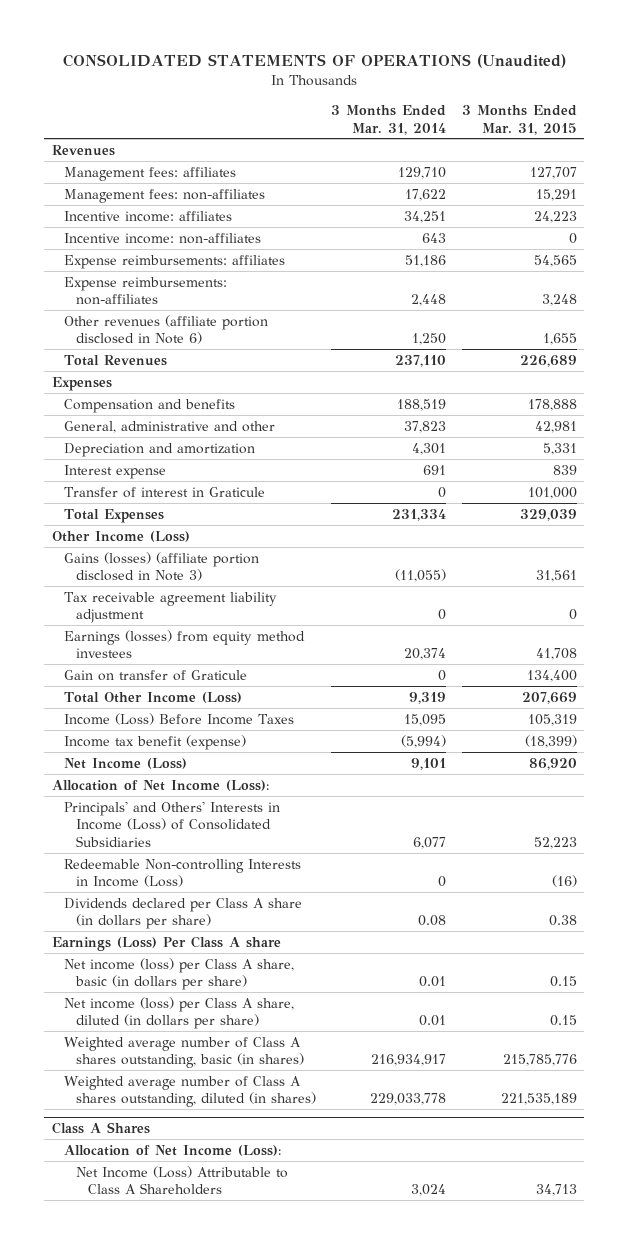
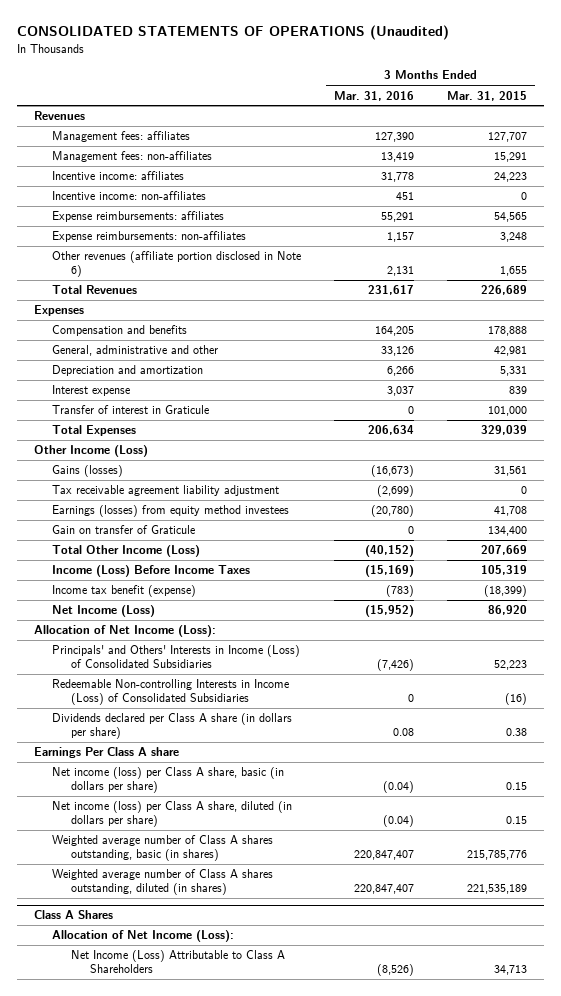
- | 3 Months Ended Mar. 31, 2014 | 3 Months Ended Mar. 31, 2015
+ | 3 Months Ended Mar. 31, 2016 | 3 Months Ended Mar. 31, 2015
- Gains (losses) (affiliate portion disclosed in Note 3) | (11,055) | 31,561
+ Gains (losses) | (16,673) | 31,561
- Redeemable Non-controlling Interests in Income (Loss) | 0 | (16)
+ Redeemable Non-controlling Interests in Income (Loss) of Consolidated Subsidiaries | 0 | (16)
- Earnings (Loss) Per Class A share
+ Earnings Per Class A share

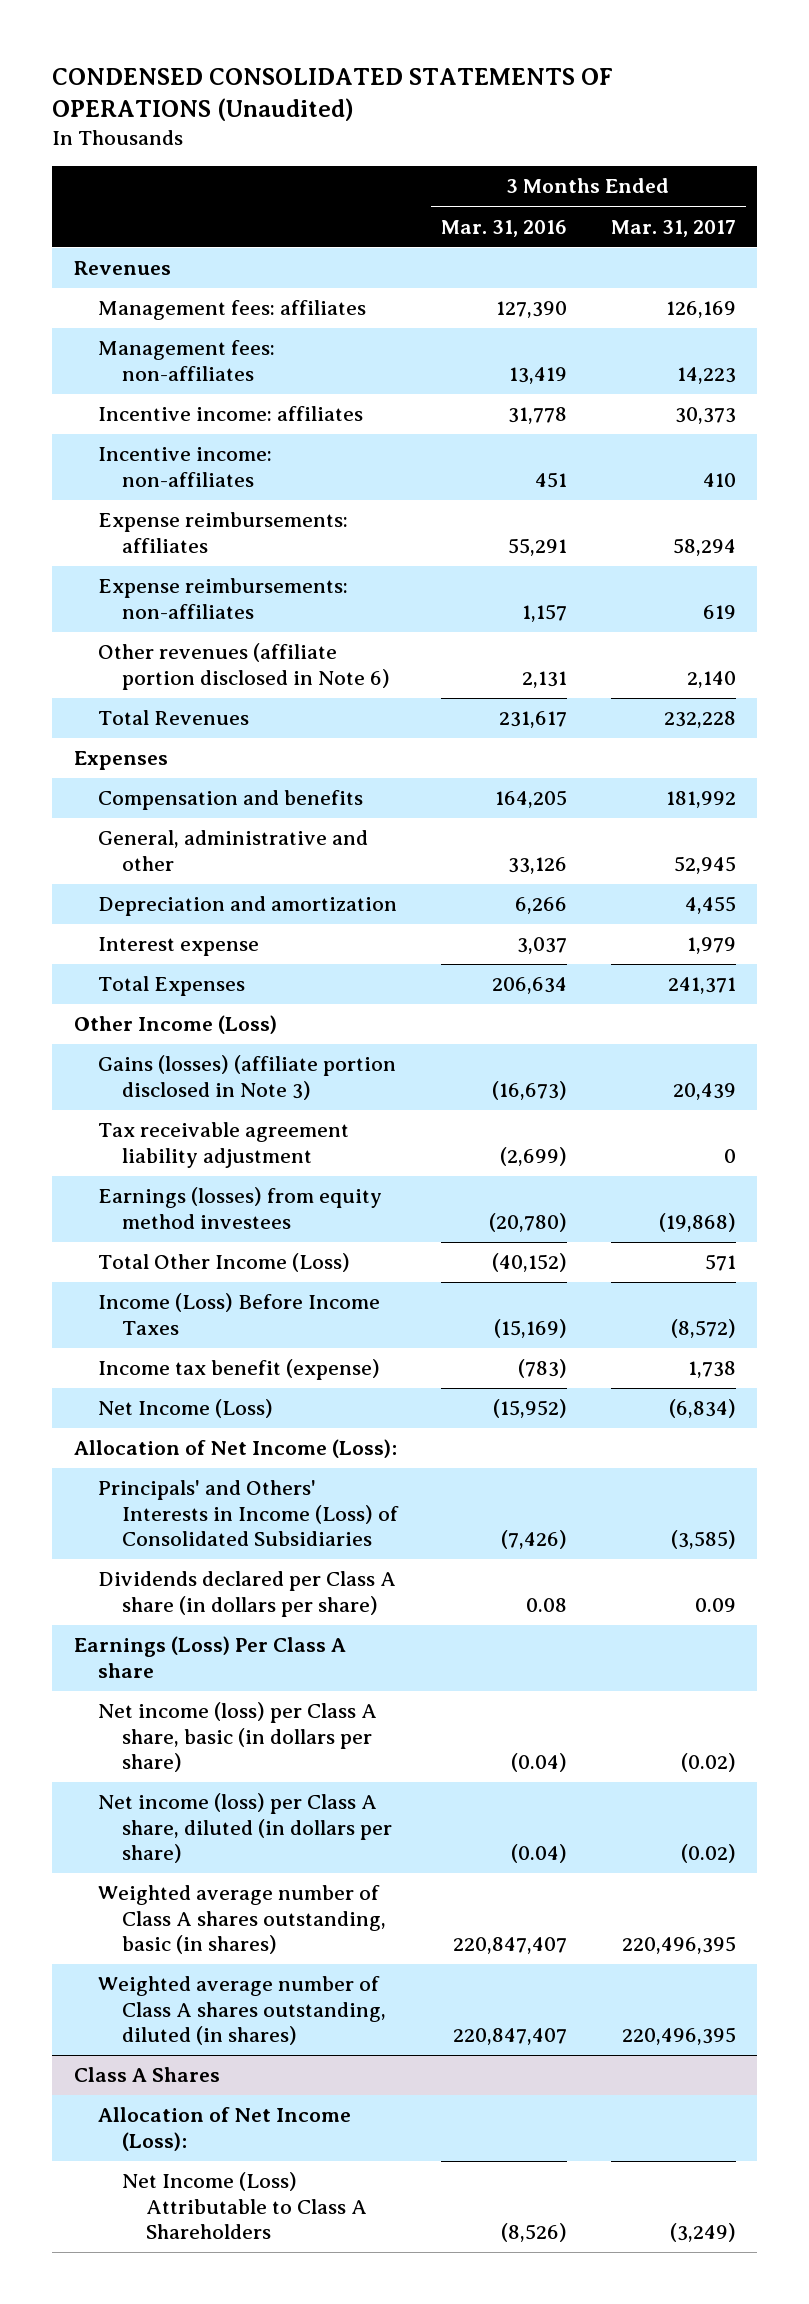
- CONSOLIDATED STATEMENTS OF OPERATIONS (Unaudited)
+ CONDENSED CONSOLIDATED STATEMENTS OF OPERATIONS (Unaudited)
- | 3 Months Ended Mar. 31, 2016 | 3 Months Ended Mar. 31, 2015
+ | 3 Months Ended Mar. 31, 2016 | 3 Months Ended Mar. 31, 2017
- Transfer of interest in Graticule | 0 | 101,000
- Gains (losses) | (16,673) | 31,561
+ Gains (losses) (affiliate portion disclosed in Note 3) | (16,673) | 20,439
- Gain on transfer of Graticule | 0 | 134,400
- Redeemable Non-controlling Interests in Income (Loss) of Consolidated Subsidiaries | 0 | (16)
- Earnings Per Class A share
+ Earnings (Loss) Per Class A share

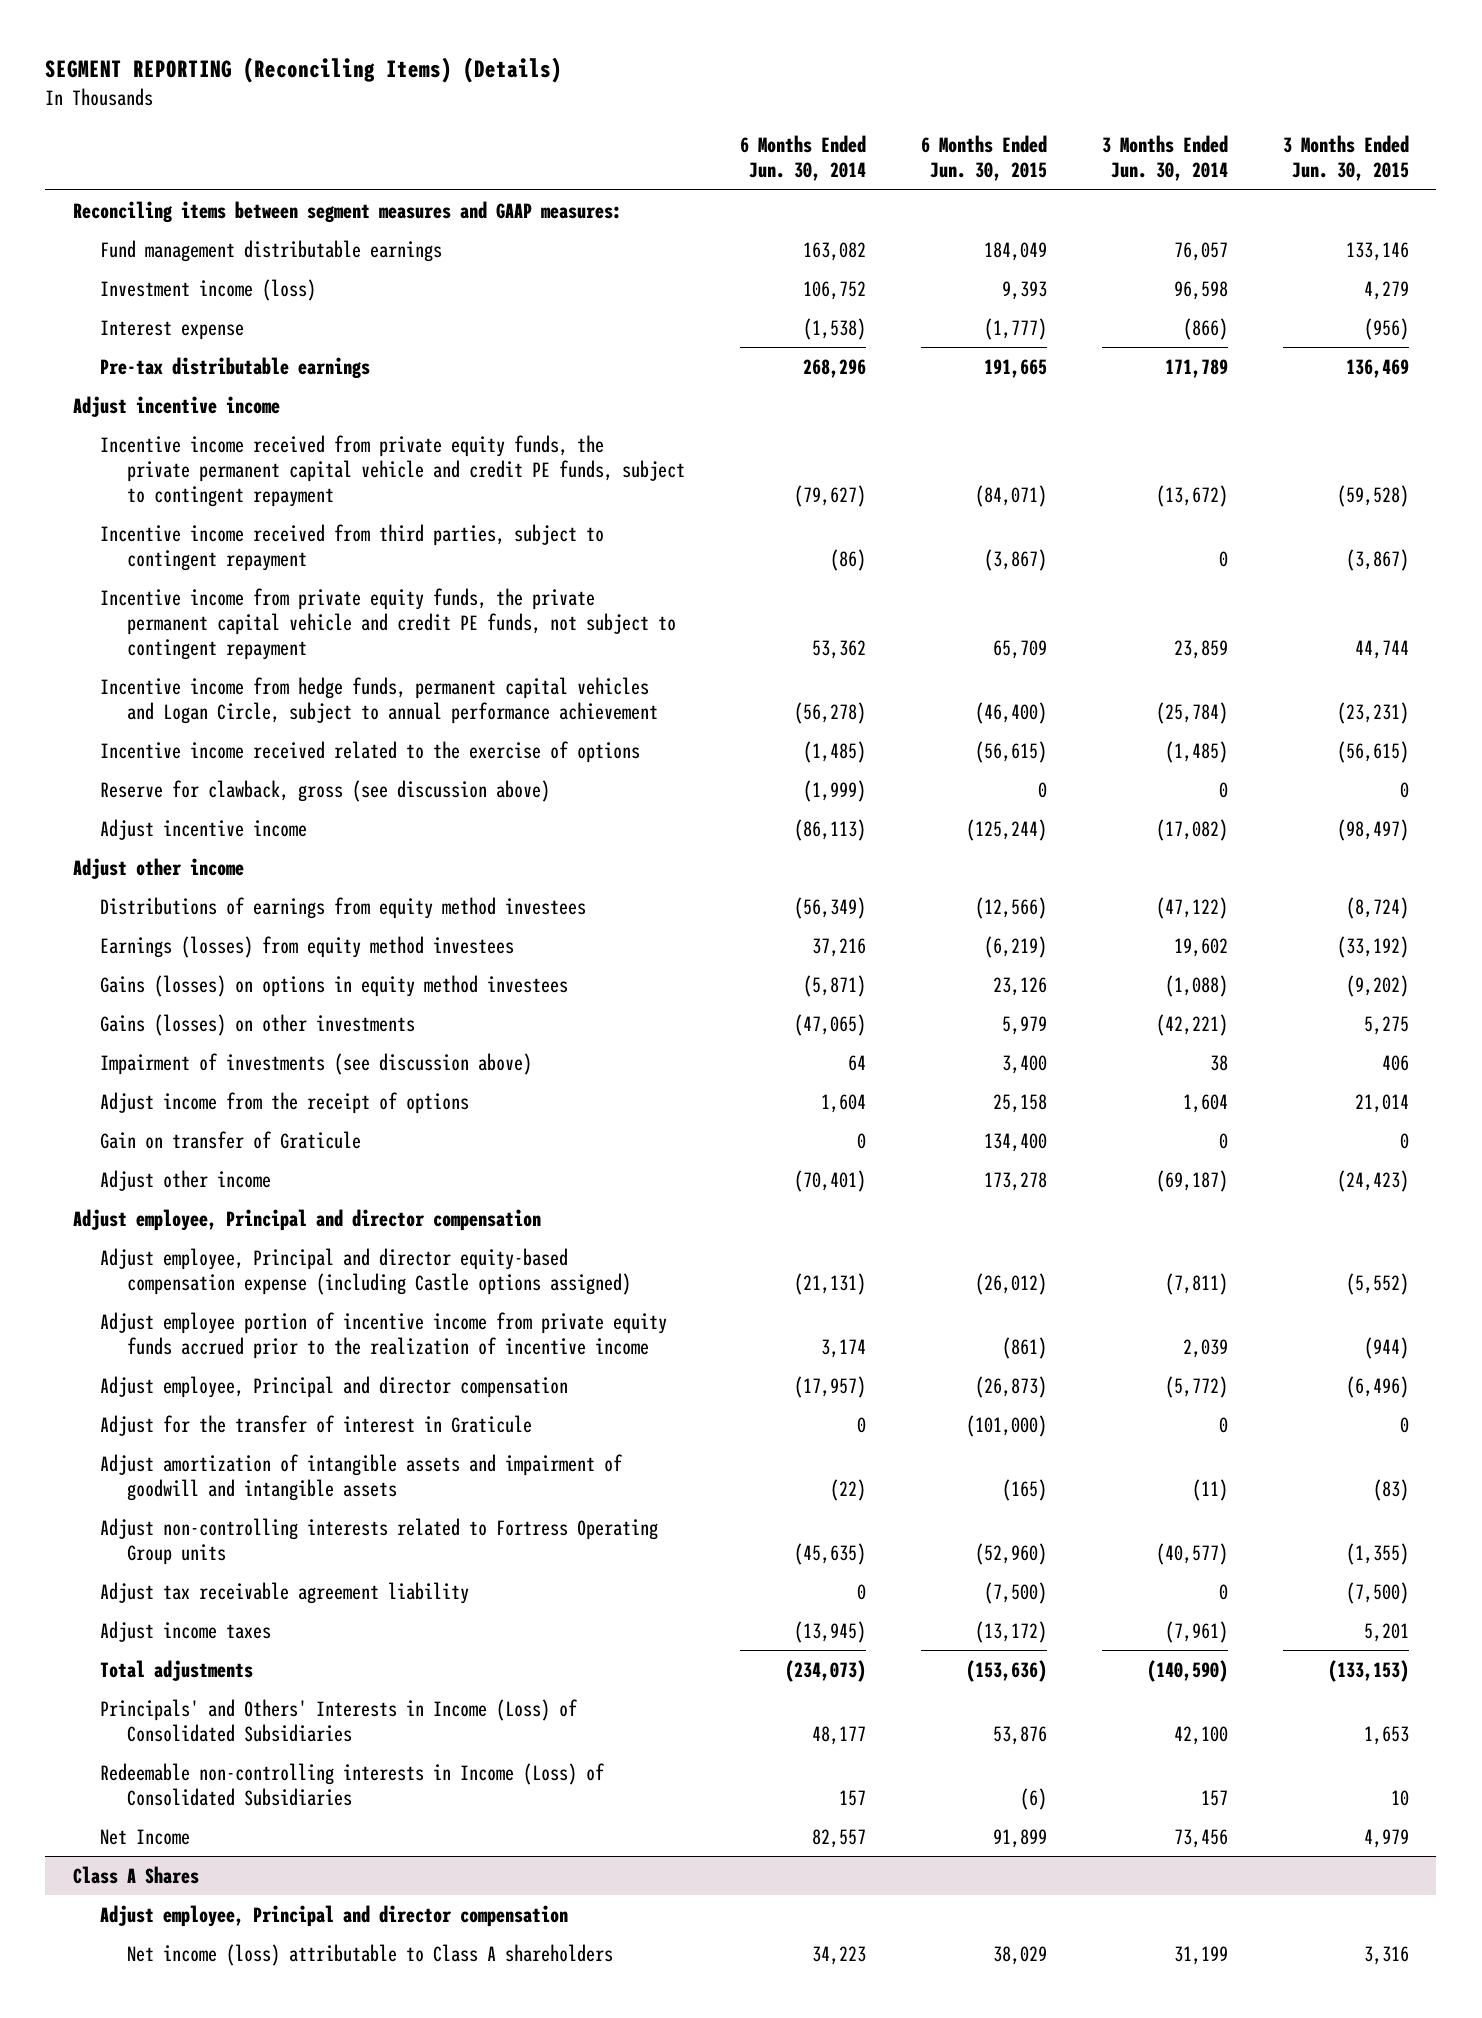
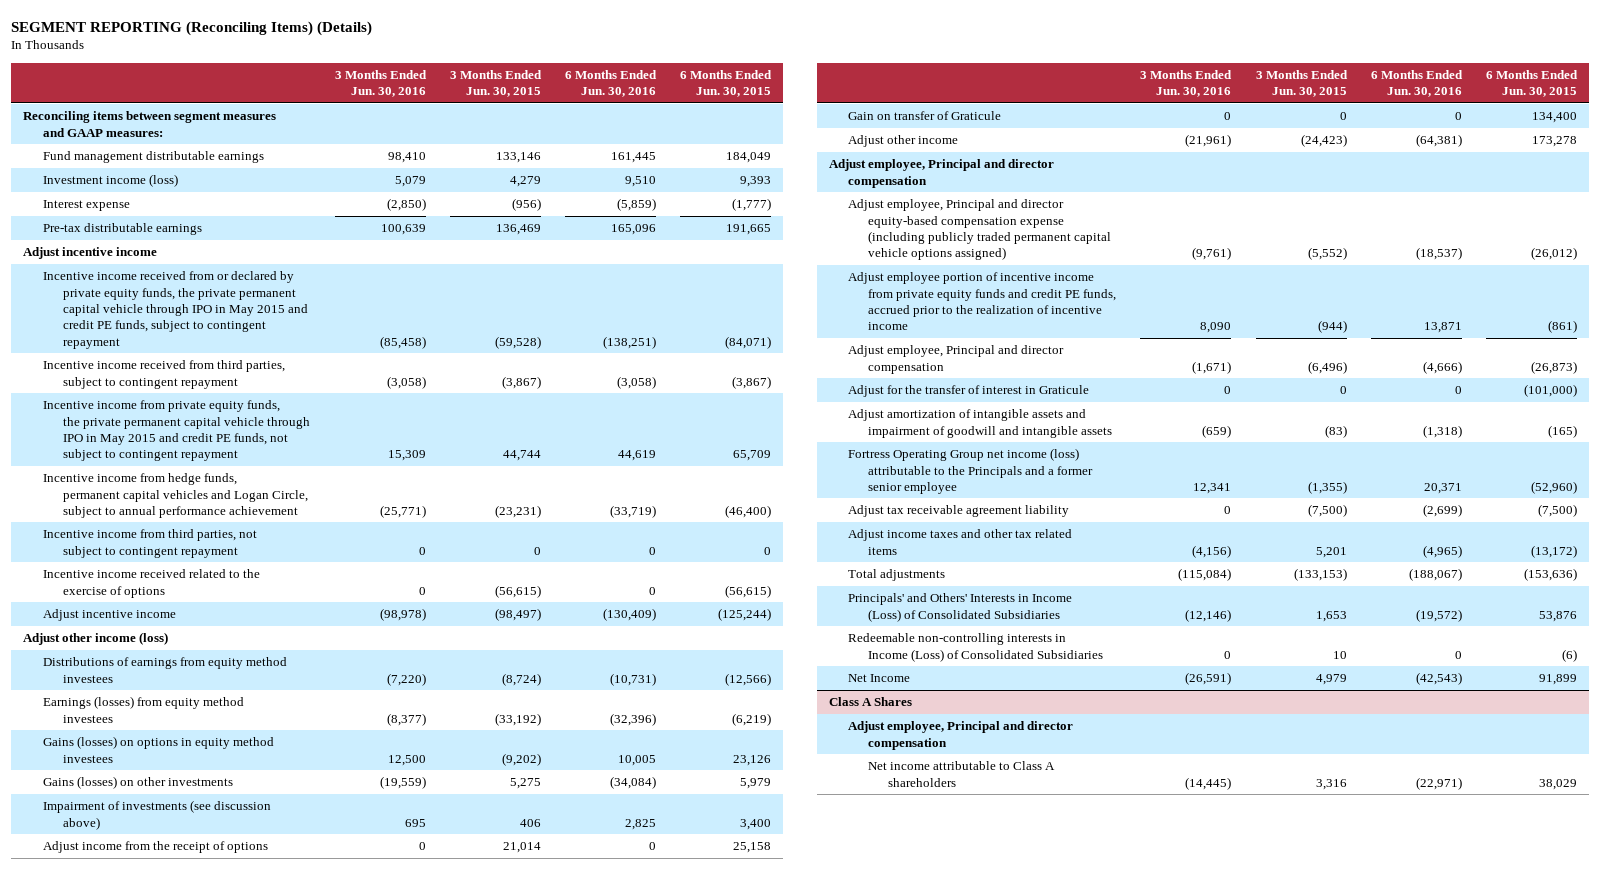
- | 6 Months Ended Jun. 30, 2014 | 6 Months Ended Jun. 30, 2015 | 3 Months Ended Jun. 30, 2014 | 3 Months Ended Jun. 30, 2015
+ | 3 Months Ended Jun. 30, 2016 | 3 Months Ended Jun. 30, 2015 | 6 Months Ended Jun. 30, 2016 | 6 Months Ended Jun. 30, 2015
- Incentive income received from private equity funds, the private permanent capital vehicle and credit PE funds, subject to contingent repayment | (79,627) | (84,071) | (13,672) | (59,528)
+ Incentive income received from or declared by private equity funds, the private permanent capital vehicle through IPO in May 2015 and credit PE funds, subject to contingent repayment | (85,458) | (59,528) | (138,251) | (84,071)
- Incentive income from private equity funds, the private permanent capital vehicle and credit PE funds, not subject to contingent repayment | 53,362 | 65,709 | 23,859 | 44,744
+ Incentive income from private equity funds, the private permanent capital vehicle through IPO in May 2015 and credit PE funds, not subject to contingent repayment | 15,309 | 44,744 | 44,619 | 65,709
+ Incentive income from third parties, not subject to contingent repayment | 0 | 0 | 0 | 0
- Reserve for clawback, gross (see discussion above) | (1,999) | 0 | 0 | 0
- Adjust other income
+ Adjust other income (loss)
- Adjust employee, Principal and director equity-based compensation expense (including Castle options assigned) | (21,131) | (26,012) | (7,811) | (5,552)
- Adjust employee portion of incentive income from private equity funds accrued prior to the realization of incentive income | 3,174 | (861) | 2,039 | (944)
+ Adjust employee, Principal and director equity-based compensation expense (including publicly traded permanent capital vehicle options assigned) | (9,761) | (5,552) | (18,537) | (26,012)
+ Adjust employee portion of incentive income from private equity funds and credit PE funds, accrued prior to the realization of incentive income | 8,090 | (944) | 13,871 | (861)
- Adjust non-controlling interests related to Fortress Operating Group units | (45,635) | (52,960) | (40,577) | (1,355)
+ Fortress Operating Group net income (loss) attributable to the Principals and a former senior employee | 12,341 | (1,355) | 20,371 | (52,960)
- Adjust income taxes | (13,945) | (13,172) | (7,961) | 5,201
+ Adjust income taxes and other tax related items | (4,156) | 5,201 | (4,965) | (13,172)
@ Class A Shares
- Net income (loss) attributable to Class A shareholders | 34,223 | 38,029 | 31,199 | 3,316
+ Net income attributable to Class A shareholders | (14,445) | 3,316 | (22,971) | 38,029

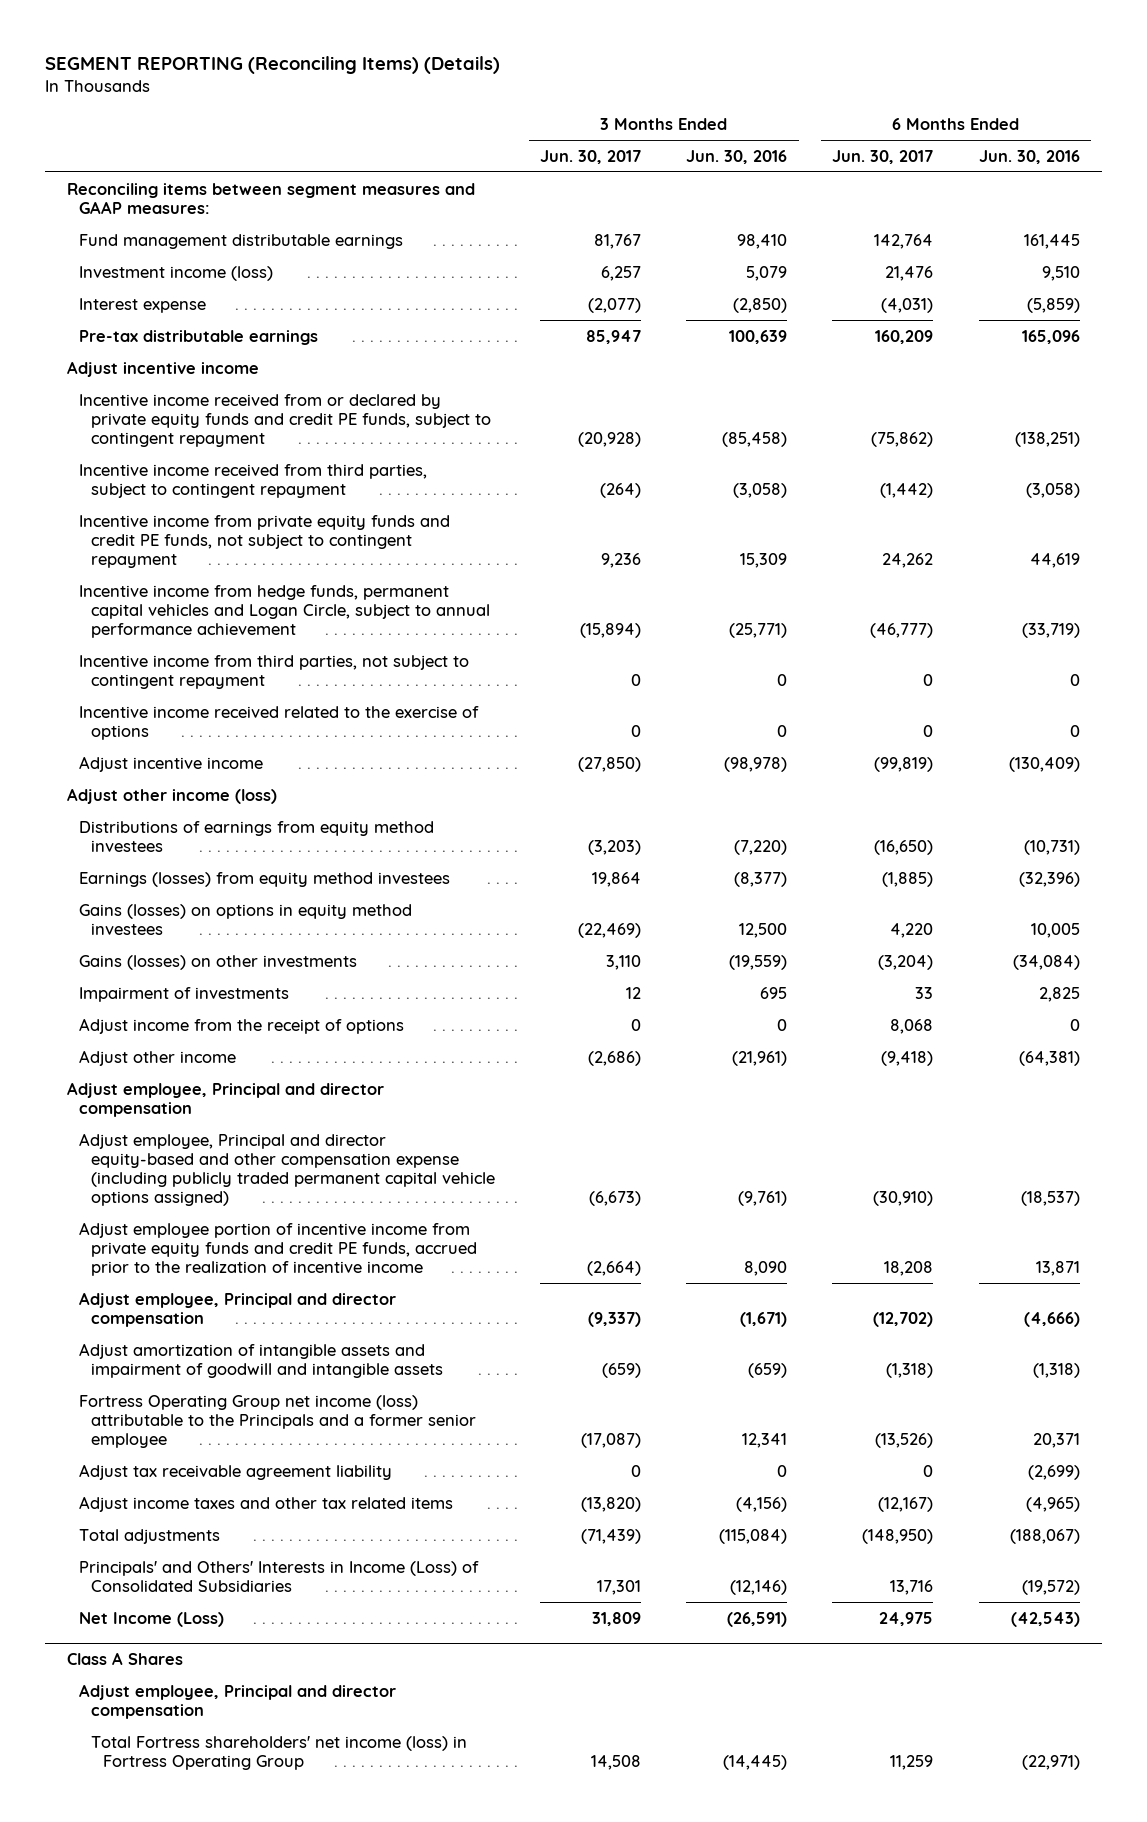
- | 3 Months Ended Jun. 30, 2016 | 3 Months Ended Jun. 30, 2015 | 6 Months Ended Jun. 30, 2016 | 6 Months Ended Jun. 30, 2015
+ | 3 Months Ended Jun. 30, 2017 | 3 Months Ended Jun. 30, 2016 | 6 Months Ended Jun. 30, 2017 | 6 Months Ended Jun. 30, 2016
- Incentive income received from or declared by private equity funds, the private permanent capital vehicle through IPO in May 2015 and credit PE funds, subject to contingent repayment | (85,458) | (59,528) | (138,251) | (84,071)
+ Incentive income received from or declared by private equity funds and credit PE funds, subject to contingent repayment | (20,928) | (85,458) | (75,862) | (138,251)
- Incentive income from private equity funds, the private permanent capital vehicle through IPO in May 2015 and credit PE funds, not subject to contingent repayment | 15,309 | 44,744 | 44,619 | 65,709
+ Incentive income from private equity funds and credit PE funds, not subject to contingent repayment | 9,236 | 15,309 | 24,262 | 44,619
- Impairment of investments (see discussion above) | 695 | 406 | 2,825 | 3,400
+ Impairment of investments | 12 | 695 | 33 | 2,825
- Gain on transfer of Graticule | 0 | 0 | 0 | 134,400
- Adjust employee, Principal and director equity-based compensation expense (including publicly traded permanent capital vehicle options assigned) | (9,761) | (5,552) | (18,537) | (26,012)
+ Adjust employee, Principal and director equity-based and other compensation expense (including publicly traded permanent capital vehicle options assigned) | (6,673) | (9,761) | (30,910) | (18,537)
- Adjust for the transfer of interest in Graticule | 0 | 0 | 0 | (101,000)
- Redeemable non-controlling interests in Income (Loss) of Consolidated Subsidiaries | 0 | 10 | 0 | (6)
- Net Income | (26,591) | 4,979 | (42,543) | 91,899
+ Net Income (Loss) | 31,809 | (26,591) | 24,975 | (42,543)
@ Class A Shares
- Net income attributable to Class A shareholders | (14,445) | 3,316 | (22,971) | 38,029
+ Total Fortress shareholders' net income (loss) in Fortress Operating Group | 14,508 | (14,445) | 11,259 | (22,971)

